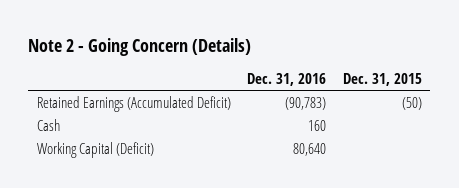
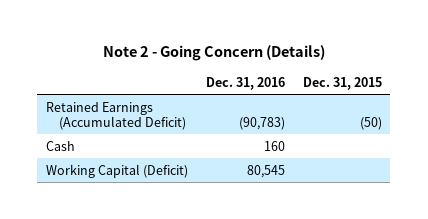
- Working Capital (Deficit) | 80,640 |
+ Working Capital (Deficit) | 80,545 |

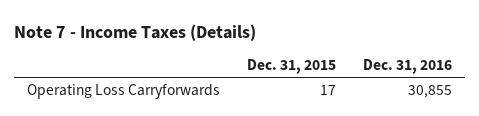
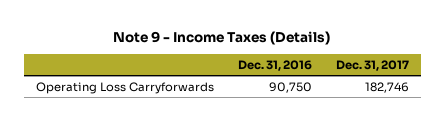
- Note 7 - Income Taxes (Details)
+ Note 9 - Income Taxes (Details)
- | Dec. 31, 2015 | Dec. 31, 2016
+ | Dec. 31, 2016 | Dec. 31, 2017
- Operating Loss Carryforwards | 17 | 30,855
+ Operating Loss Carryforwards | 90,750 | 182,746

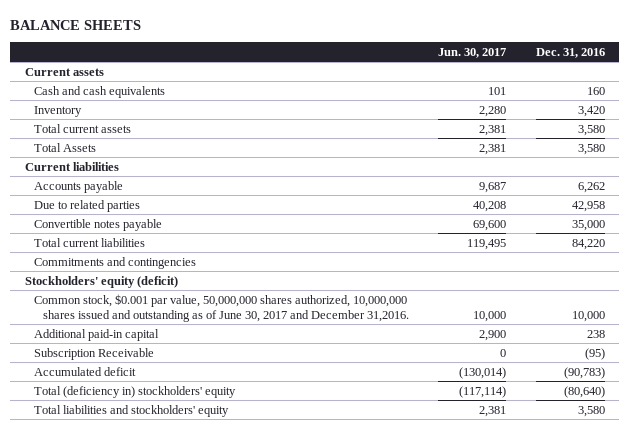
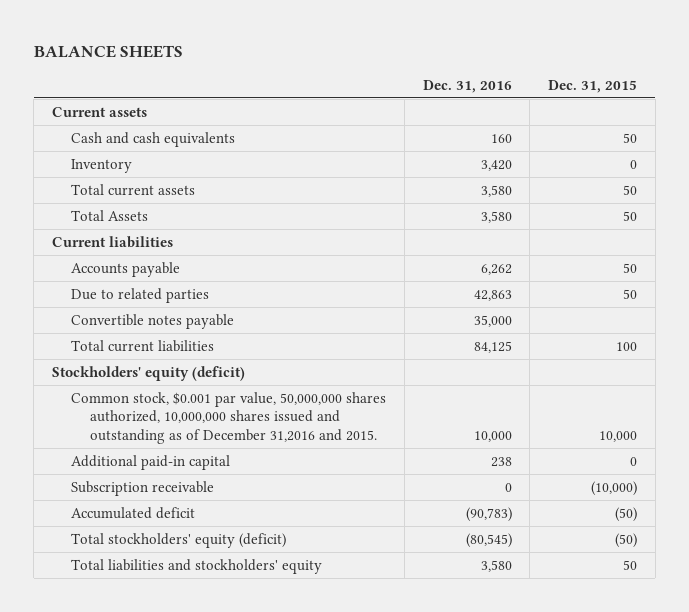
- | Jun. 30, 2017 | Dec. 31, 2016
+ | Dec. 31, 2016 | Dec. 31, 2015
- Due to related parties | 40,208 | 42,958
+ Due to related parties | 42,863 | 50
- Total current liabilities | 119,495 | 84,220
- Commitments and contingencies
+ Total current liabilities | 84,125 | 100
- Common stock, $0.001 par value, 50,000,000 shares authorized, 10,000,000 shares issued and outstanding as of June 30, 2017 and December 31,2016. | 10,000 | 10,000
+ Common stock, $0.001 par value, 50,000,000 shares authorized, 10,000,000 shares issued and outstanding as of December 31,2016 and 2015. | 10,000 | 10,000
- Subscription Receivable | 0 | (95)
+ Subscription receivable | 0 | (10,000)
- Total (deficiency in) stockholders' equity | (117,114) | (80,640)
+ Total stockholders' equity (deficit) | (80,545) | (50)

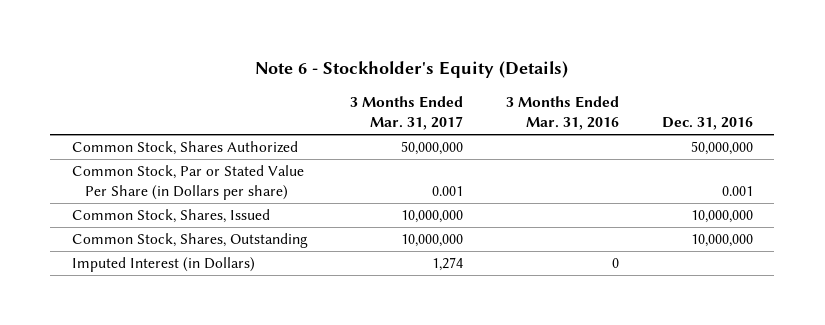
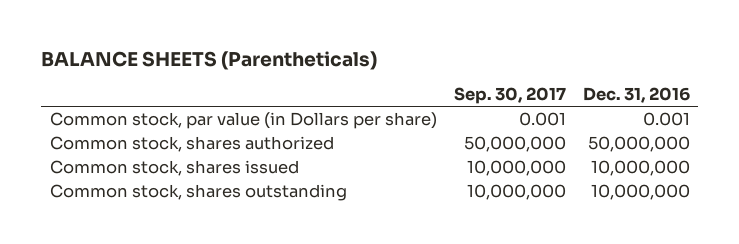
- Note 6 - Stockholder's Equity (Details)
+ BALANCE SHEETS (Parentheticals)
- | 3 Months Ended Mar. 31, 2017 | 3 Months Ended Mar. 31, 2016 | Dec. 31, 2016
+ | Sep. 30, 2017 | Dec. 31, 2016
- Common Stock, Shares Authorized | 50,000,000 | | 50,000,000
- Common Stock, Par or Stated Value Per Share (in Dollars per share) | 0.001 | | 0.001
- Common Stock, Shares, Issued | 10,000,000 | | 10,000,000
- Common Stock, Shares, Outstanding | 10,000,000 | | 10,000,000
- Imputed Interest (in Dollars) | 1,274 | 0 |
+ Common stock, par value (in Dollars per share) | 0.001 | 0.001
+ Common stock, shares authorized | 50,000,000 | 50,000,000
+ Common stock, shares issued | 10,000,000 | 10,000,000
+ Common stock, shares outstanding | 10,000,000 | 10,000,000

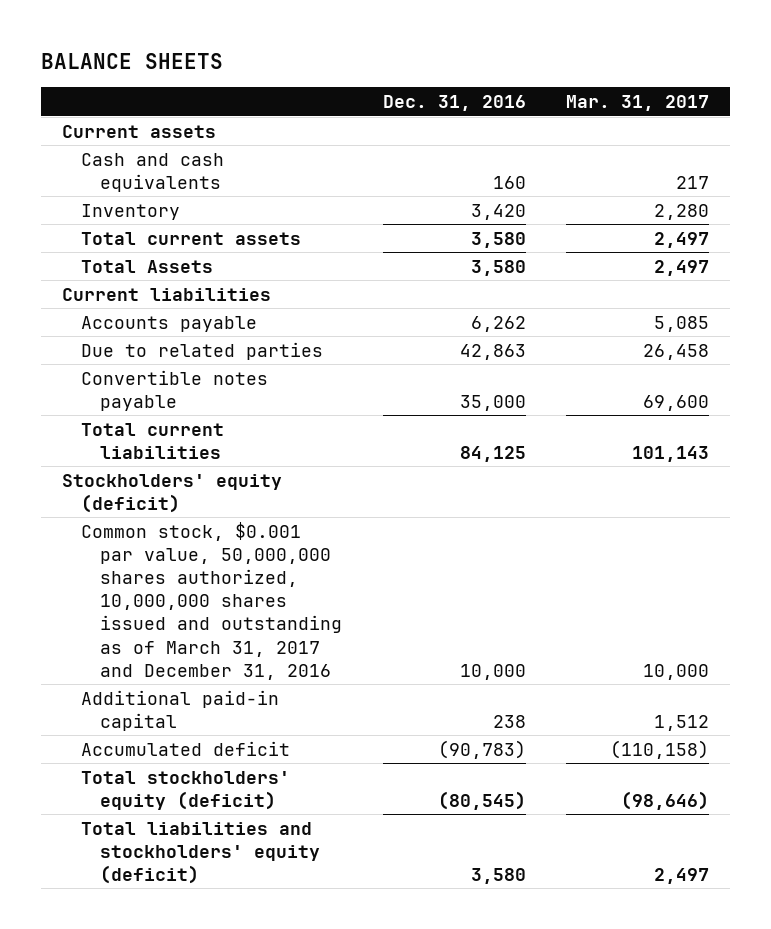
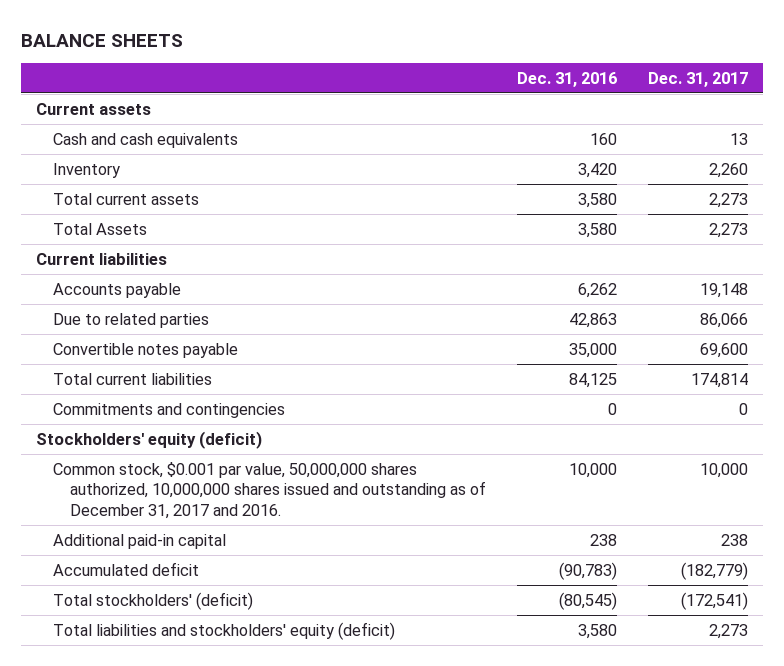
- | Dec. 31, 2016 | Mar. 31, 2017
+ | Dec. 31, 2016 | Dec. 31, 2017
+ Commitments and contingencies | 0 | 0
- Common stock, $0.001 par value, 50,000,000 shares authorized, 10,000,000 shares issued and outstanding as of March 31, 2017 and December 31, 2016 | 10,000 | 10,000
+ Common stock, $0.001 par value, 50,000,000 shares authorized, 10,000,000 shares issued and outstanding as of December 31, 2017 and 2016. | 10,000 | 10,000
- Total stockholders' equity (deficit) | (80,545) | (98,646)
+ Total stockholders' (deficit) | (80,545) | (172,541)

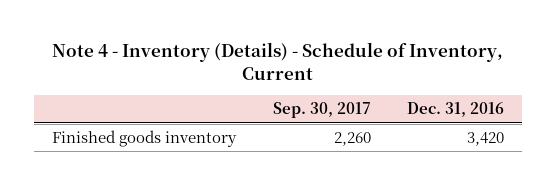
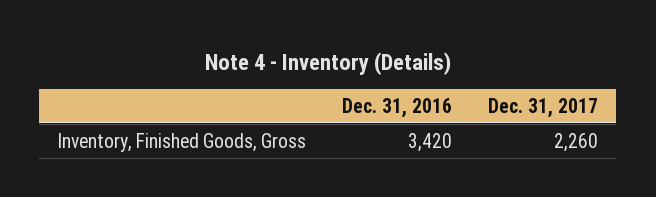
- Note 4 - Inventory (Details) - Schedule of Inventory, Current
+ Note 4 - Inventory (Details)
- | Sep. 30, 2017 | Dec. 31, 2016
+ | Dec. 31, 2016 | Dec. 31, 2017
- Finished goods inventory | 2,260 | 3,420
+ Inventory, Finished Goods, Gross | 3,420 | 2,260

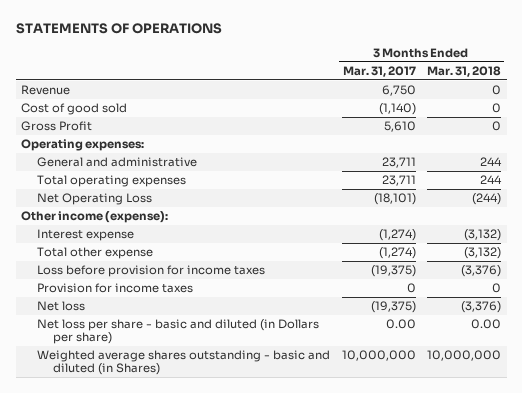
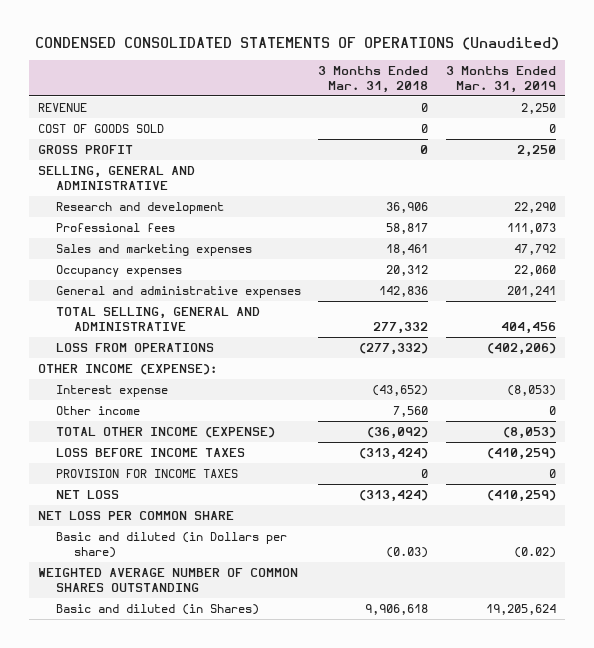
- STATEMENTS OF OPERATIONS
+ CONDENSED CONSOLIDATED STATEMENTS OF OPERATIONS (Unaudited)
- | 3 Months Ended Mar. 31, 2017 | 3 Months Ended Mar. 31, 2018
+ | 3 Months Ended Mar. 31, 2018 | 3 Months Ended Mar. 31, 2019
- Revenue | 6,750 | 0
- Cost of good sold | (1,140) | 0
- Gross Profit | 5,610 | 0
- Operating expenses:
- General and administrative | 23,711 | 244
- Total operating expenses | 23,711 | 244
- Net Operating Loss | (18,101) | (244)
- Other income (expense):
- Interest expense | (1,274) | (3,132)
- Total other expense | (1,274) | (3,132)
- Loss before provision for income taxes | (19,375) | (3,376)
- Provision for income taxes | 0 | 0
- Net loss | (19,375) | (3,376)
- Net loss per share - basic and diluted (in Dollars per share) | 0.00 | 0.00
- Weighted average shares outstanding - basic and diluted (in Shares) | 10,000,000 | 10,000,000
+ REVENUE | 0 | 2,250
+ COST OF GOODS SOLD | 0 | 0
+ GROSS PROFIT | 0 | 2,250
+ SELLING, GENERAL AND ADMINISTRATIVE
+ Research and development | 36,906 | 22,290
+ Professional fees | 58,817 | 111,073
+ Sales and marketing expenses | 18,461 | 47,792
+ Occupancy expenses | 20,312 | 22,060
+ General and administrative expenses | 142,836 | 201,241
+ TOTAL SELLING, GENERAL AND ADMINISTRATIVE | 277,332 | 404,456
+ LOSS FROM OPERATIONS | (277,332) | (402,206)
+ OTHER INCOME (EXPENSE):
+ Interest expense | (43,652) | (8,053)
+ Other income | 7,560 | 0
+ TOTAL OTHER INCOME (EXPENSE) | (36,092) | (8,053)
+ LOSS BEFORE INCOME TAXES | (313,424) | (410,259)
+ PROVISION FOR INCOME TAXES | 0 | 0
+ NET LOSS | (313,424) | (410,259)
+ NET LOSS PER COMMON SHARE
+ Basic and diluted (in Dollars per share) | (0.03) | (0.02)
+ WEIGHTED AVERAGE NUMBER OF COMMON SHARES OUTSTANDING
+ Basic and diluted (in Shares) | 9,906,618 | 19,205,624

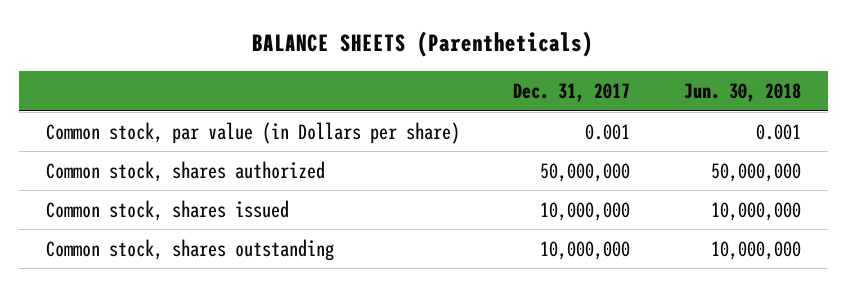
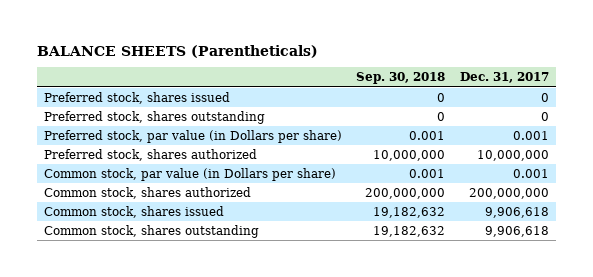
- | Dec. 31, 2017 | Jun. 30, 2018
+ | Sep. 30, 2018 | Dec. 31, 2017
+ Preferred stock, shares issued | 0 | 0
+ Preferred stock, shares outstanding | 0 | 0
+ Preferred stock, par value (in Dollars per share) | 0.001 | 0.001
+ Preferred stock, shares authorized | 10,000,000 | 10,000,000
- Common stock, shares authorized | 50,000,000 | 50,000,000
- Common stock, shares issued | 10,000,000 | 10,000,000
- Common stock, shares outstanding | 10,000,000 | 10,000,000
+ Common stock, shares authorized | 200,000,000 | 200,000,000
+ Common stock, shares issued | 19,182,632 | 9,906,618
+ Common stock, shares outstanding | 19,182,632 | 9,906,618

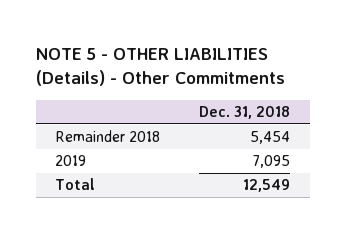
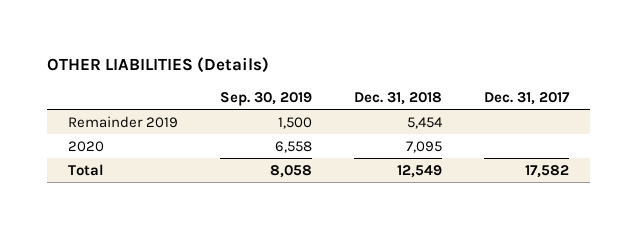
- NOTE 5 - OTHER LIABILITIES (Details) - Other Commitments
+ OTHER LIABILITIES (Details)
- | Dec. 31, 2018
+ | Sep. 30, 2019 | Dec. 31, 2018 | Dec. 31, 2017
- Remainder 2018 | 5,454
- 2019 | 7,095
+ Remainder 2019 | 1,500 | 5,454 |
+ 2020 | 6,558 | 7,095 |

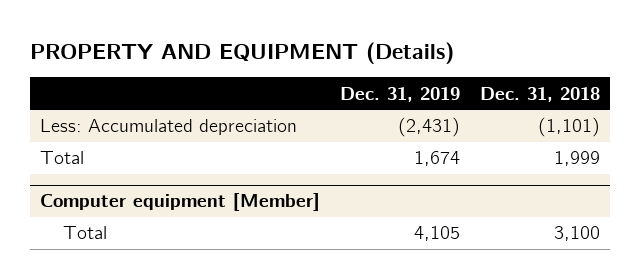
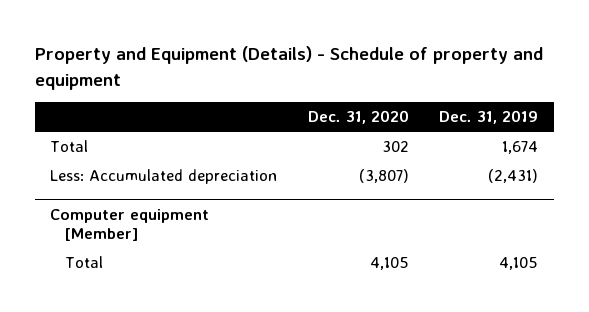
- PROPERTY AND EQUIPMENT (Details)
+ Property and Equipment (Details) - Schedule of property and equipment
- | Dec. 31, 2019 | Dec. 31, 2018
+ | Dec. 31, 2020 | Dec. 31, 2019
moved down: Less: Accumulated depreciation | (3,807) | (2,431)

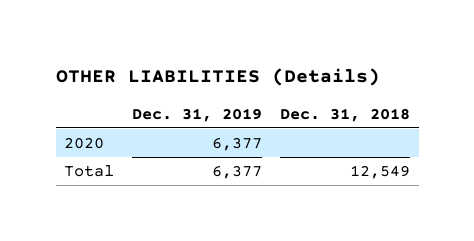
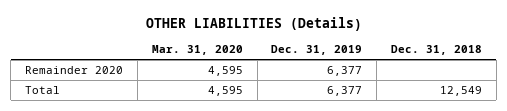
- | Dec. 31, 2019 | Dec. 31, 2018
+ | Mar. 31, 2020 | Dec. 31, 2019 | Dec. 31, 2018
- 2020 | 6,377 |
+ Remainder 2020 | 4,595 | 6,377 |

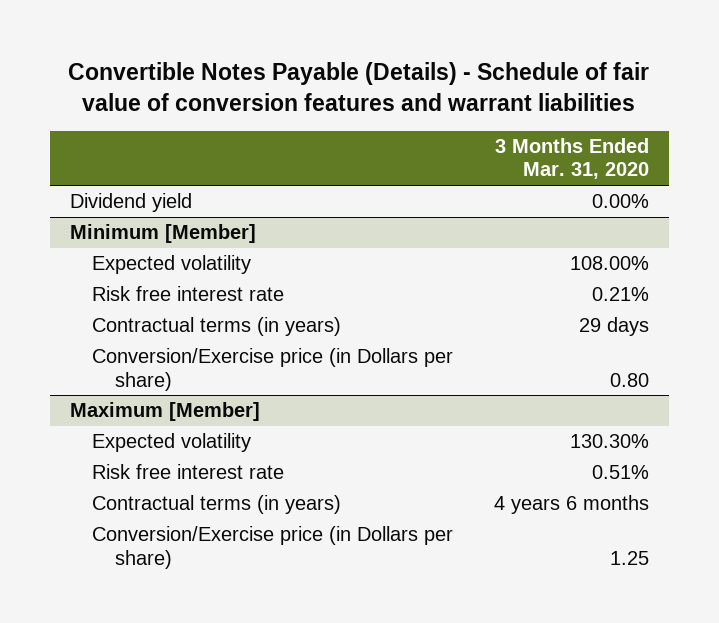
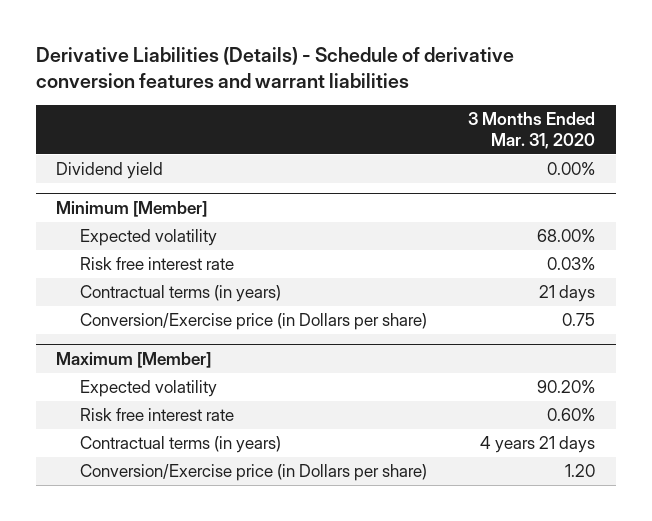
- Convertible Notes Payable (Details) - Schedule of fair value of conversion features and warrant liabilities
+ Derivative Liabilities (Details) - Schedule of derivative conversion features and warrant liabilities
@ Minimum [Member]
- Expected volatility | 108.00%
- Risk free interest rate | 0.21%
- Contractual terms (in years) | 29 days
- Conversion/Exercise price (in Dollars per share) | 0.80
+ Expected volatility | 68.00%
+ Risk free interest rate | 0.03%
+ Contractual terms (in years) | 21 days
+ Conversion/Exercise price (in Dollars per share) | 0.75
@ Maximum [Member]
- Expected volatility | 130.30%
- Risk free interest rate | 0.51%
- Contractual terms (in years) | 4 years 6 months
- Conversion/Exercise price (in Dollars per share) | 1.25
+ Expected volatility | 90.20%
+ Risk free interest rate | 0.60%
+ Contractual terms (in years) | 4 years 21 days
+ Conversion/Exercise price (in Dollars per share) | 1.20

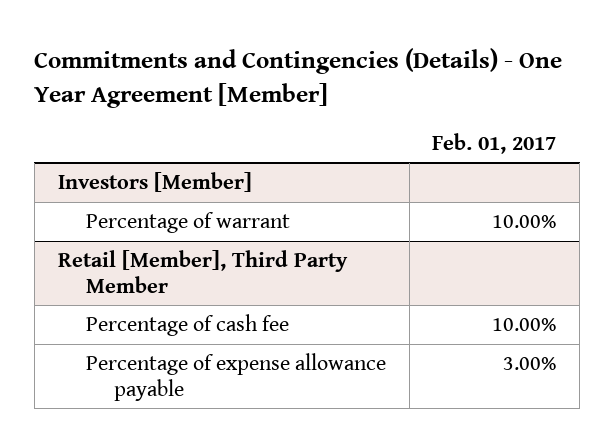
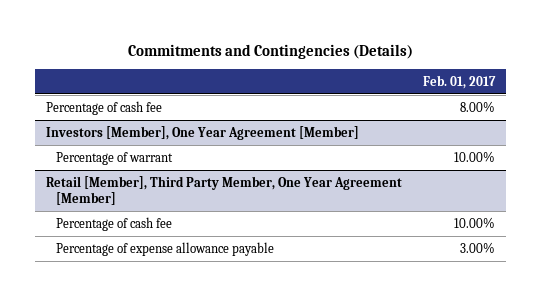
- Commitments and Contingencies (Details) - One Year Agreement [Member]
+ Commitments and Contingencies (Details)
- Investors [Member]
+ Percentage of cash fee | 8.00%
+ Investors [Member], One Year Agreement [Member]
- Retail [Member], Third Party Member
+ Retail [Member], Third Party Member, One Year Agreement [Member]

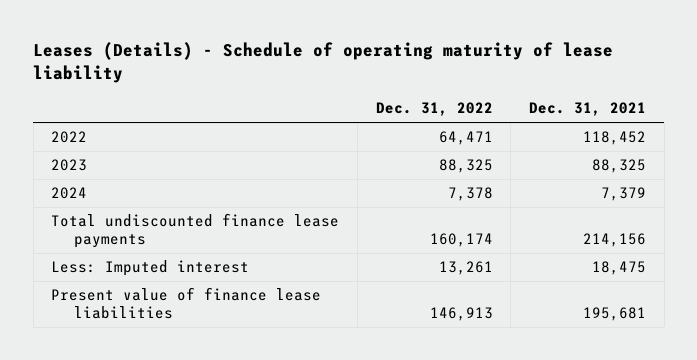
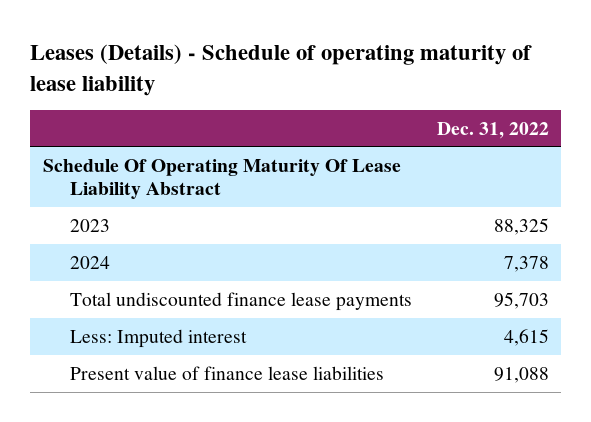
- | Dec. 31, 2022 | Dec. 31, 2021
+ | Dec. 31, 2022
- 2022 | 64,471 | 118,452
+ Schedule Of Operating Maturity Of Lease Liability Abstract
- Total undiscounted finance lease payments | 160,174 | 214,156
- Less: Imputed interest | 13,261 | 18,475
- Present value of finance lease liabilities | 146,913 | 195,681
+ Total undiscounted finance lease payments | 95,703
+ Less: Imputed interest | 4,615
+ Present value of finance lease liabilities | 91,088

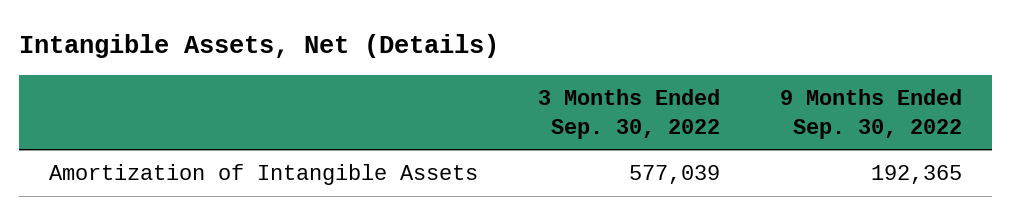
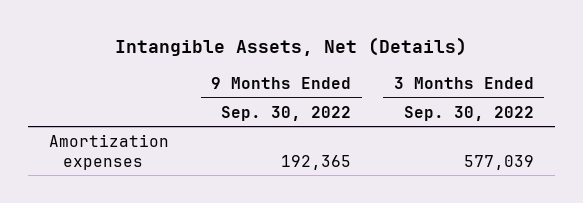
- | 3 Months Ended Sep. 30, 2022 | 9 Months Ended Sep. 30, 2022
+ | 9 Months Ended Sep. 30, 2022 | 3 Months Ended Sep. 30, 2022
- Amortization of Intangible Assets | 577,039 | 192,365
+ Amortization expenses | 192,365 | 577,039

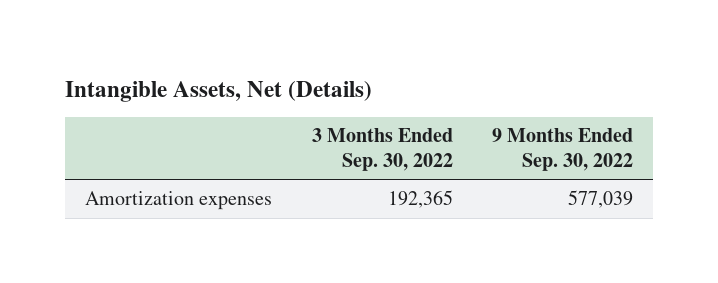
- | 9 Months Ended Sep. 30, 2022 | 3 Months Ended Sep. 30, 2022
+ | 3 Months Ended Sep. 30, 2022 | 9 Months Ended Sep. 30, 2022
- Amortization expenses | 192,365 | 577,039
+ Amortization expenses | 192,365 | 577,039

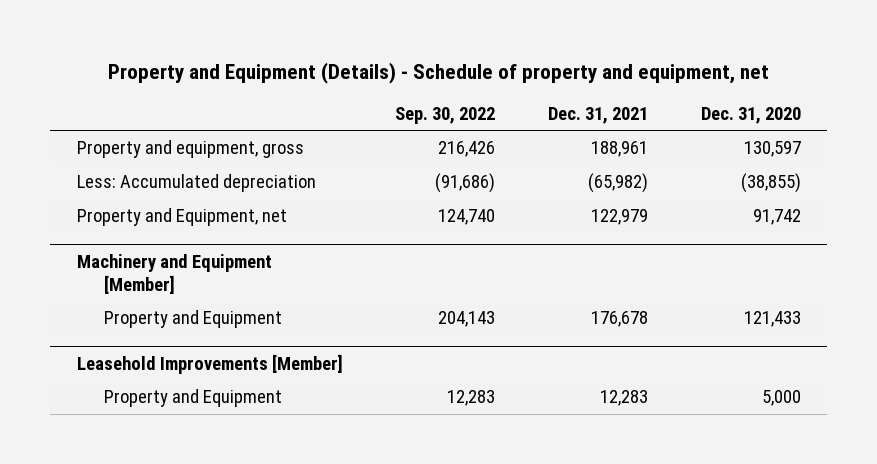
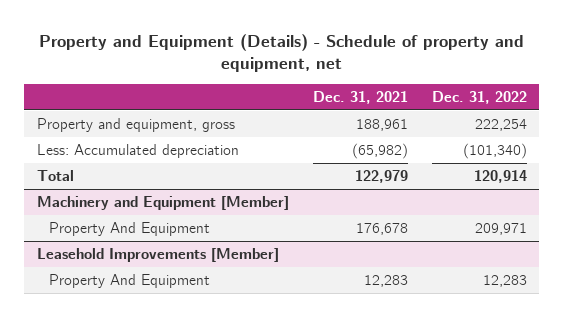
- | Sep. 30, 2022 | Dec. 31, 2021 | Dec. 31, 2020
+ | Dec. 31, 2021 | Dec. 31, 2022
- Property and Equipment, net | 124,740 | 122,979 | 91,742
+ Total | 122,979 | 120,914
@ Machinery and Equipment [Member]
- Property and Equipment | 204,143 | 176,678 | 121,433
+ Property And Equipment | 176,678 | 209,971
@ Leasehold Improvements [Member]
- Property and Equipment | 12,283 | 12,283 | 5,000
+ Property And Equipment | 12,283 | 12,283

